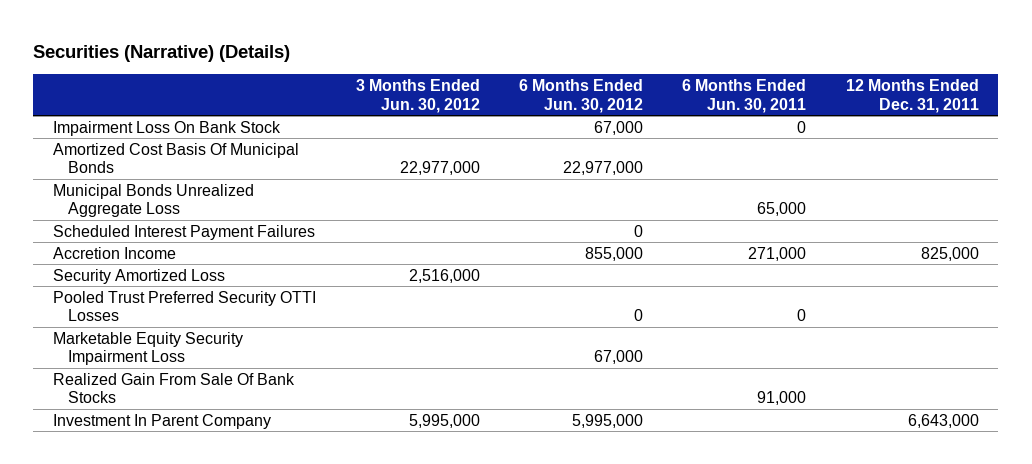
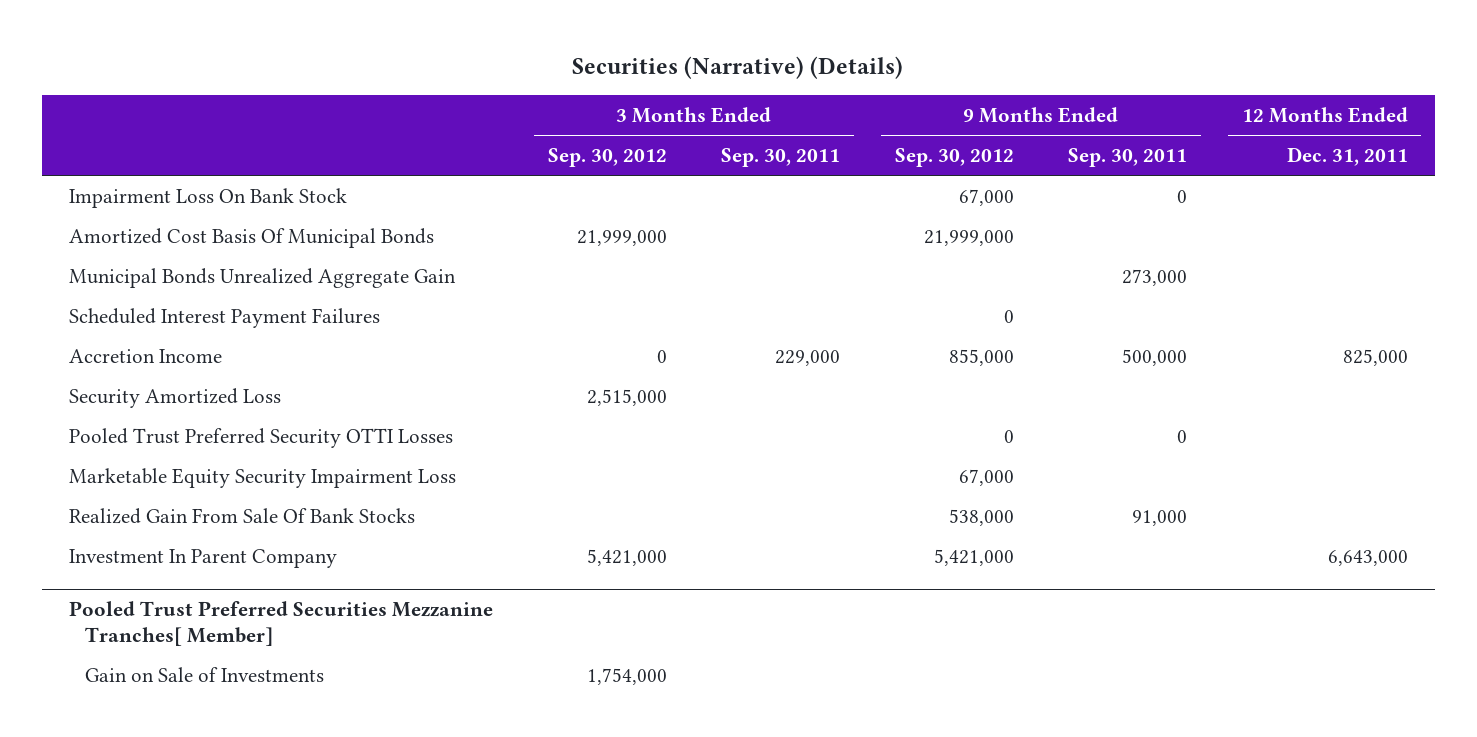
- | 3 Months Ended Jun. 30, 2012 | 6 Months Ended Jun. 30, 2012 | 6 Months Ended Jun. 30, 2011 | 12 Months Ended Dec. 31, 2011
+ | 3 Months Ended Sep. 30, 2012 | 3 Months Ended Sep. 30, 2011 | 9 Months Ended Sep. 30, 2012 | 9 Months Ended Sep. 30, 2011 | 12 Months Ended Dec. 31, 2011
- Municipal Bonds Unrealized Aggregate Loss | | | 65,000 |
+ Municipal Bonds Unrealized Aggregate Gain | | | | 273,000 |
+ Pooled Trust Preferred Securities Mezzanine Tranches[ Member]
+ Gain on Sale of Investments | 1,754,000 | | | |

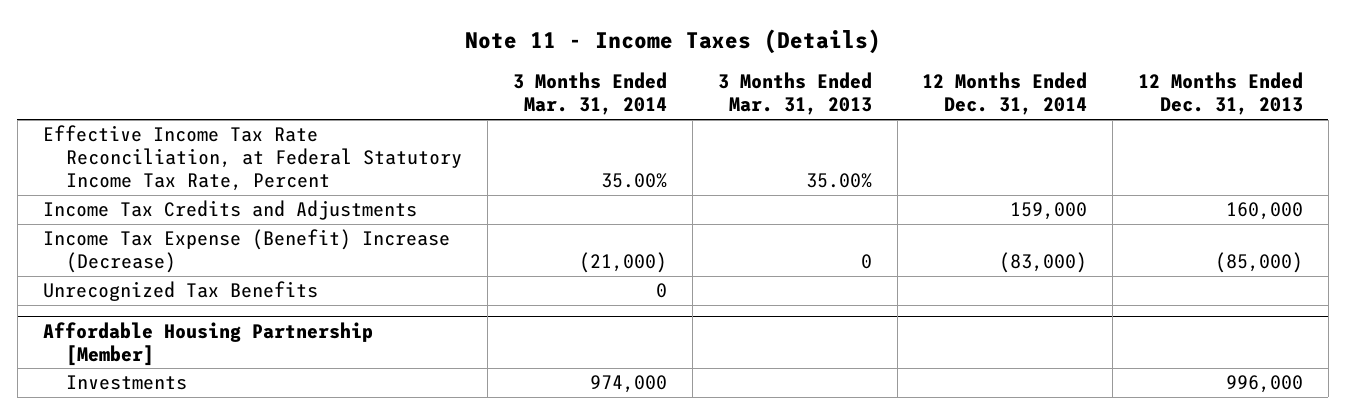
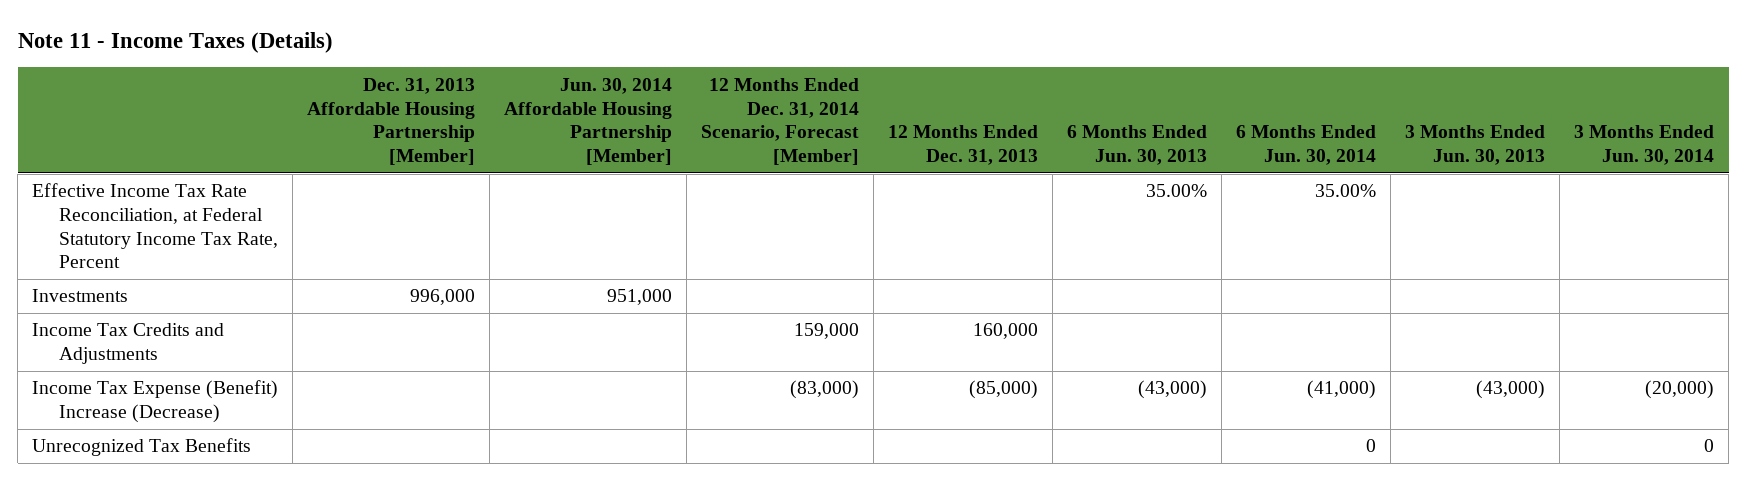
- | 3 Months Ended Mar. 31, 2014 | 3 Months Ended Mar. 31, 2013 | 12 Months Ended Dec. 31, 2014 | 12 Months Ended Dec. 31, 2013
+ | Dec. 31, 2013 Affordable Housing Partnership [Member] | Jun. 30, 2014 Affordable Housing Partnership [Member] | 12 Months Ended Dec. 31, 2014 Scenario, Forecast [Member] | 12 Months Ended Dec. 31, 2013 | 6 Months Ended Jun. 30, 2013 | 6 Months Ended Jun. 30, 2014 | 3 Months Ended Jun. 30, 2013 | 3 Months Ended Jun. 30, 2014
+ Investments | 996,000 | 951,000 | | | | | |
- Affordable Housing Partnership [Member]
- Investments | 974,000 | | | 996,000

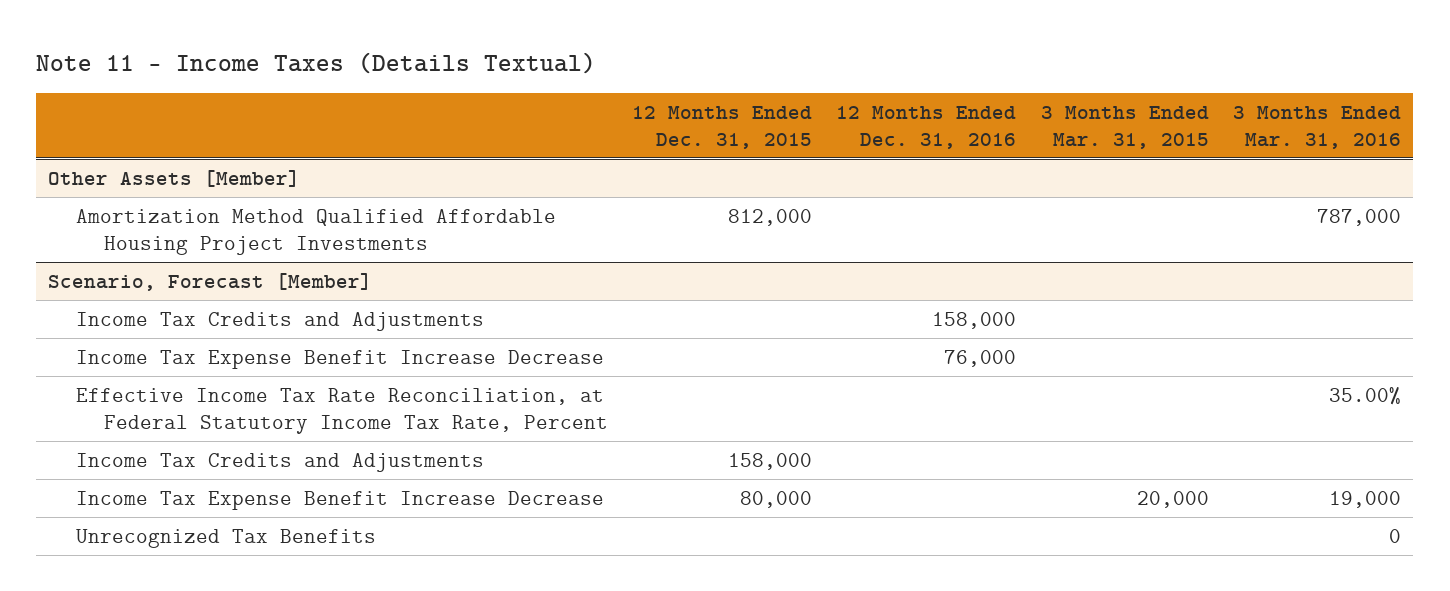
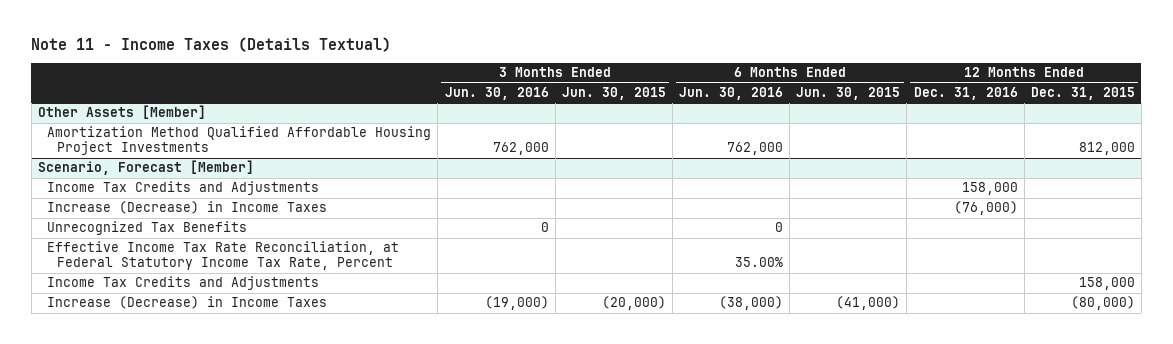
- | 12 Months Ended Dec. 31, 2015 | 12 Months Ended Dec. 31, 2016 | 3 Months Ended Mar. 31, 2015 | 3 Months Ended Mar. 31, 2016
+ | 3 Months Ended Jun. 30, 2016 | 3 Months Ended Jun. 30, 2015 | 6 Months Ended Jun. 30, 2016 | 6 Months Ended Jun. 30, 2015 | 12 Months Ended Dec. 31, 2016 | 12 Months Ended Dec. 31, 2015
@ Scenario, Forecast [Member]
- Income Tax Expense Benefit Increase Decrease | | 76,000 | |
+ Increase (Decrease) in Income Taxes | | | | | (76,000) |
moved up: Unrecognized Tax Benefits | 0 | | 0 | | |
- Income Tax Expense Benefit Increase Decrease | 80,000 | | 20,000 | 19,000
+ Increase (Decrease) in Income Taxes | (19,000) | (20,000) | (38,000) | (41,000) | | (80,000)

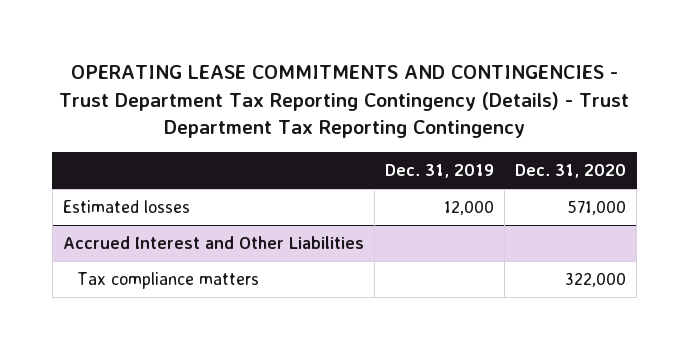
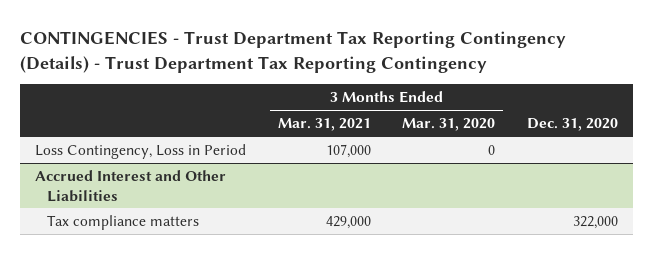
- OPERATING LEASE COMMITMENTS AND CONTINGENCIES - Trust Department Tax Reporting Contingency (Details) - Trust Department Tax Reporting Contingency
+ CONTINGENCIES - Trust Department Tax Reporting Contingency (Details) - Trust Department Tax Reporting Contingency
- | Dec. 31, 2019 | Dec. 31, 2020
+ | 3 Months Ended Mar. 31, 2021 | 3 Months Ended Mar. 31, 2020 | Dec. 31, 2020
- Estimated losses | 12,000 | 571,000
+ Loss Contingency, Loss in Period | 107,000 | 0 |

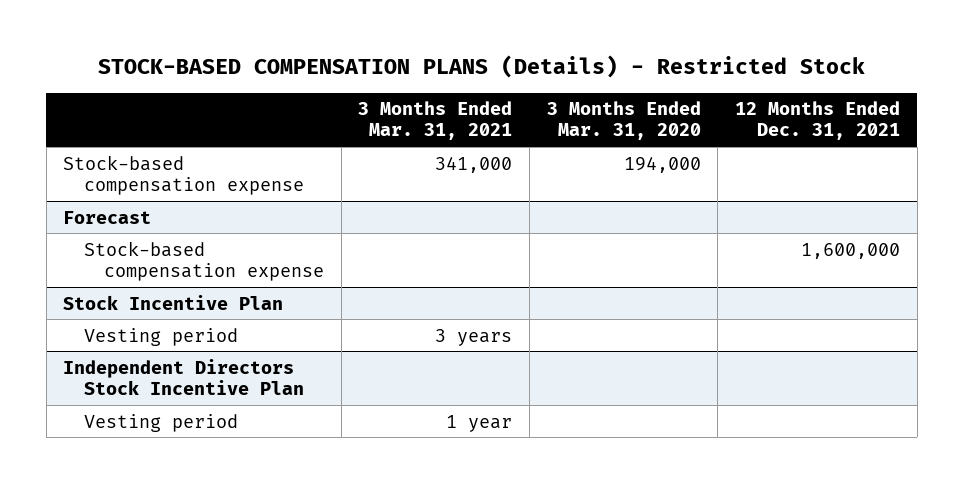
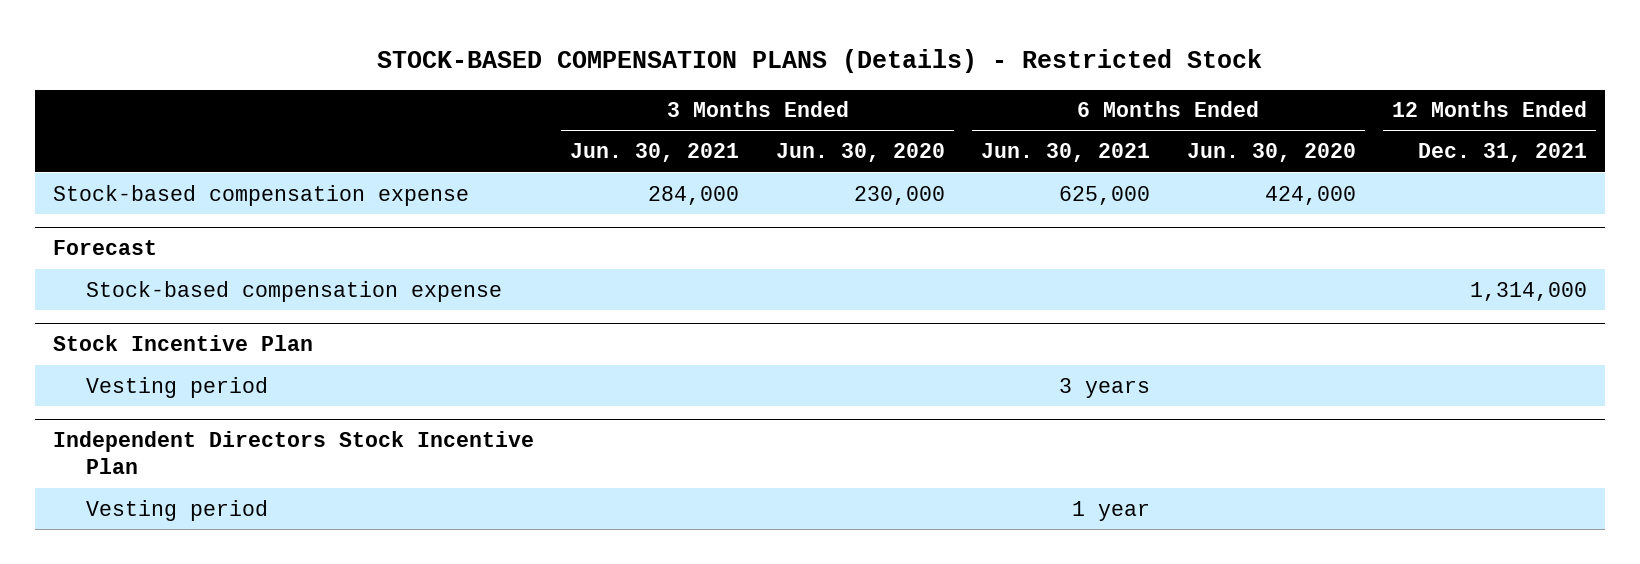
- | 3 Months Ended Mar. 31, 2021 | 3 Months Ended Mar. 31, 2020 | 12 Months Ended Dec. 31, 2021
+ | 3 Months Ended Jun. 30, 2021 | 3 Months Ended Jun. 30, 2020 | 6 Months Ended Jun. 30, 2021 | 6 Months Ended Jun. 30, 2020 | 12 Months Ended Dec. 31, 2021
@ Forecast
- Stock-based compensation expense | | | 1,600,000
+ Stock-based compensation expense | | | | | 1,314,000

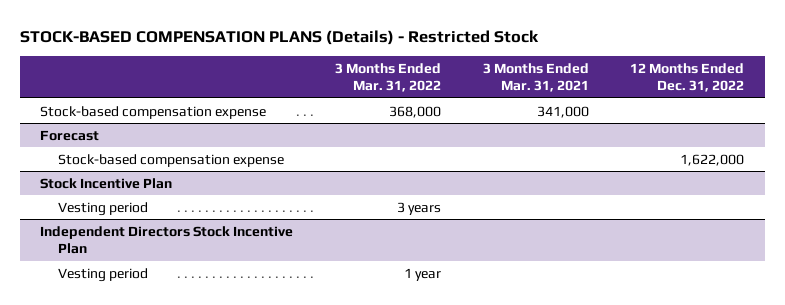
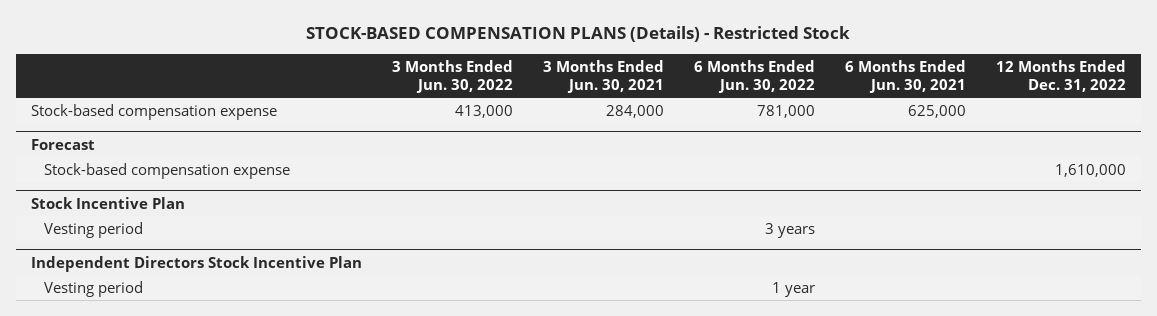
- | 3 Months Ended Mar. 31, 2022 | 3 Months Ended Mar. 31, 2021 | 12 Months Ended Dec. 31, 2022
+ | 3 Months Ended Jun. 30, 2022 | 3 Months Ended Jun. 30, 2021 | 6 Months Ended Jun. 30, 2022 | 6 Months Ended Jun. 30, 2021 | 12 Months Ended Dec. 31, 2022
@ Forecast
- Stock-based compensation expense | | | 1,622,000
+ Stock-based compensation expense | | | | | 1,610,000

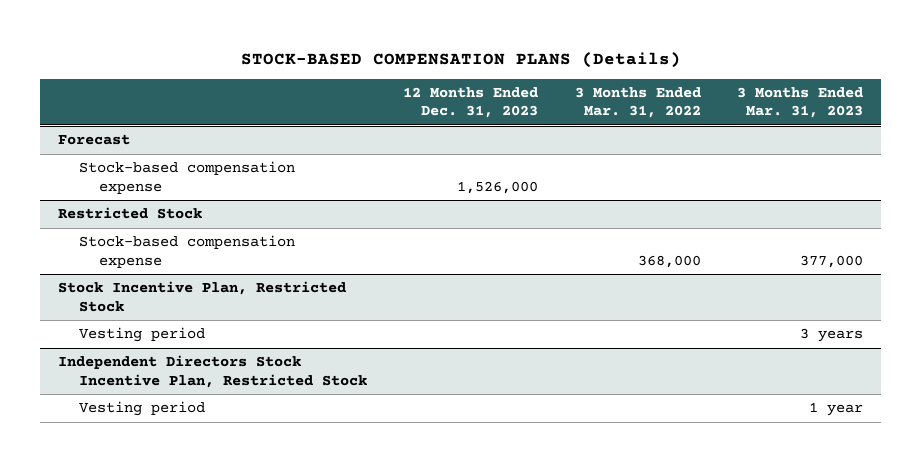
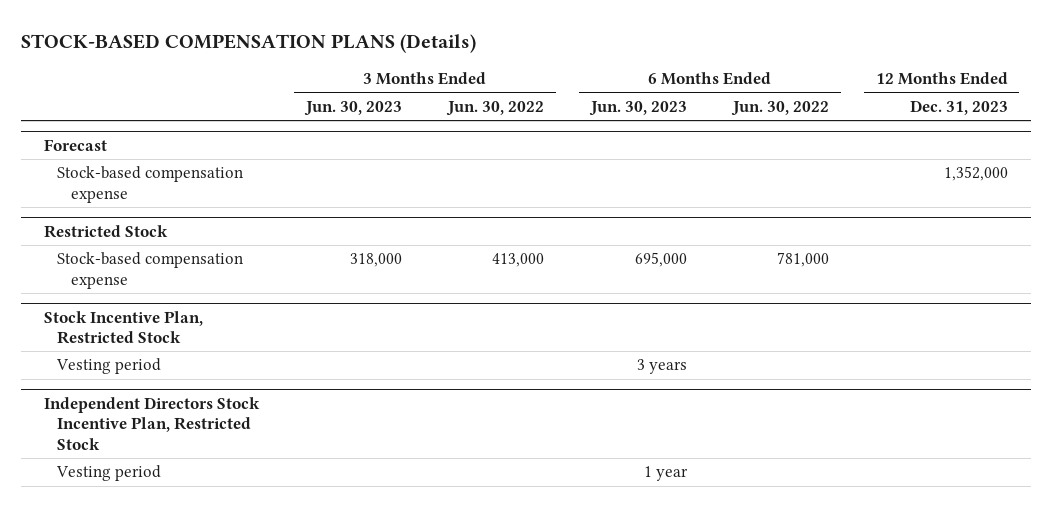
- | 12 Months Ended Dec. 31, 2023 | 3 Months Ended Mar. 31, 2022 | 3 Months Ended Mar. 31, 2023
+ | 3 Months Ended Jun. 30, 2023 | 3 Months Ended Jun. 30, 2022 | 6 Months Ended Jun. 30, 2023 | 6 Months Ended Jun. 30, 2022 | 12 Months Ended Dec. 31, 2023
@ Forecast
- Stock-based compensation expense | 1,526,000 | |
+ Stock-based compensation expense | | | | | 1,352,000

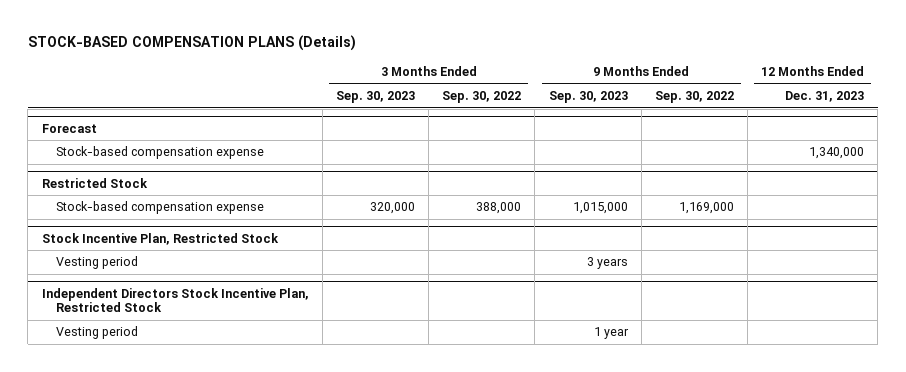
- | 3 Months Ended Jun. 30, 2023 | 3 Months Ended Jun. 30, 2022 | 6 Months Ended Jun. 30, 2023 | 6 Months Ended Jun. 30, 2022 | 12 Months Ended Dec. 31, 2023
+ | 3 Months Ended Sep. 30, 2023 | 3 Months Ended Sep. 30, 2022 | 9 Months Ended Sep. 30, 2023 | 9 Months Ended Sep. 30, 2022 | 12 Months Ended Dec. 31, 2023
@ Forecast
- Stock-based compensation expense | | | | | 1,352,000
+ Stock-based compensation expense | | | | | 1,340,000

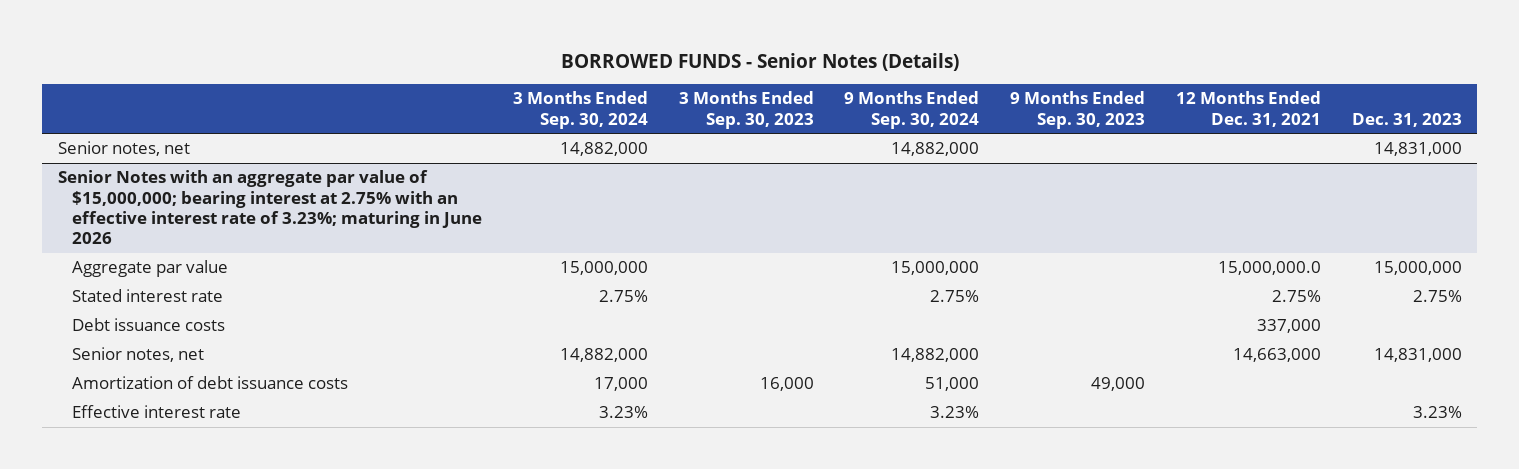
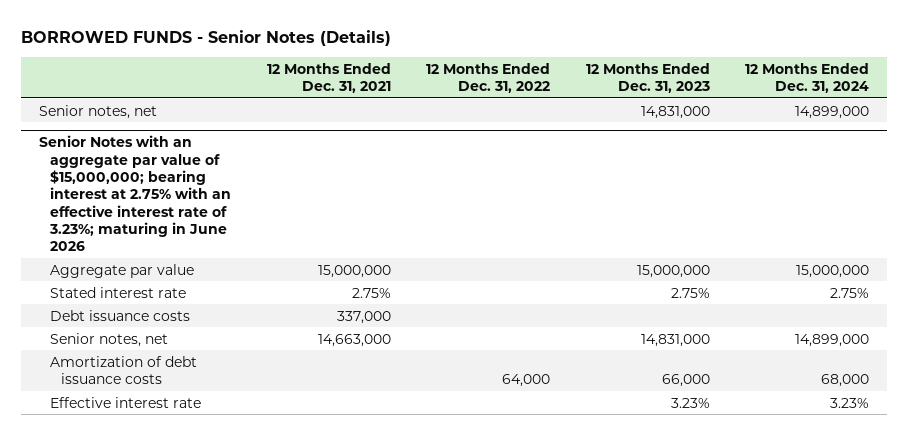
- | 3 Months Ended Sep. 30, 2024 | 3 Months Ended Sep. 30, 2023 | 9 Months Ended Sep. 30, 2024 | 9 Months Ended Sep. 30, 2023 | 12 Months Ended Dec. 31, 2021 | Dec. 31, 2023
+ | 12 Months Ended Dec. 31, 2021 | 12 Months Ended Dec. 31, 2022 | 12 Months Ended Dec. 31, 2023 | 12 Months Ended Dec. 31, 2024
@ Senior Notes with an aggregate par value of $15,000,000; bearing interest at 2.75% with an effective interest rate of 3.23%; maturing in June 2026
- Aggregate par value | 15,000,000 | | 15,000,000 | | 15,000,000.0 | 15,000,000
+ Aggregate par value | 15,000,000 | | 15,000,000 | 15,000,000

